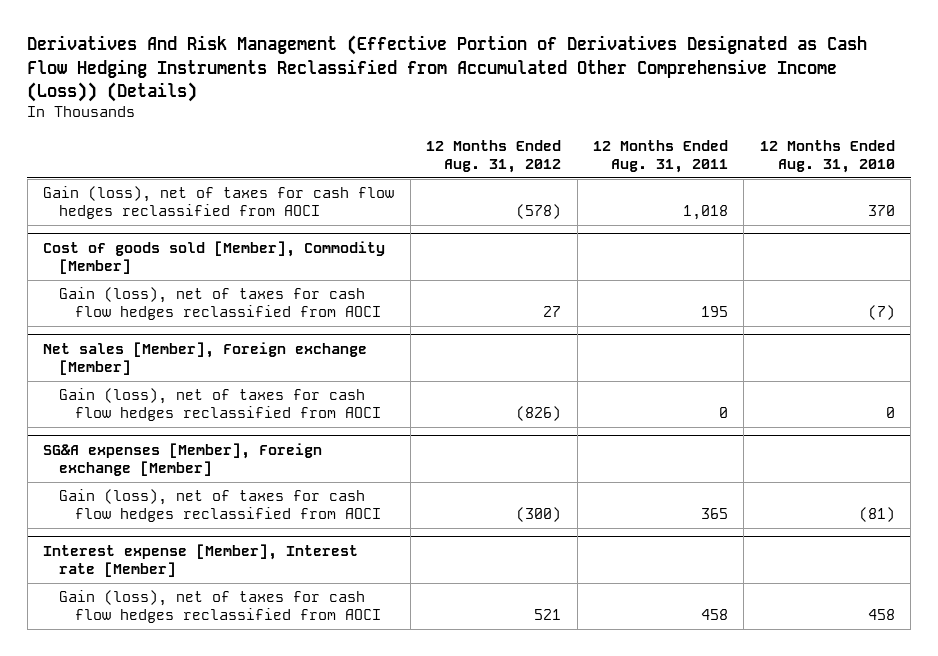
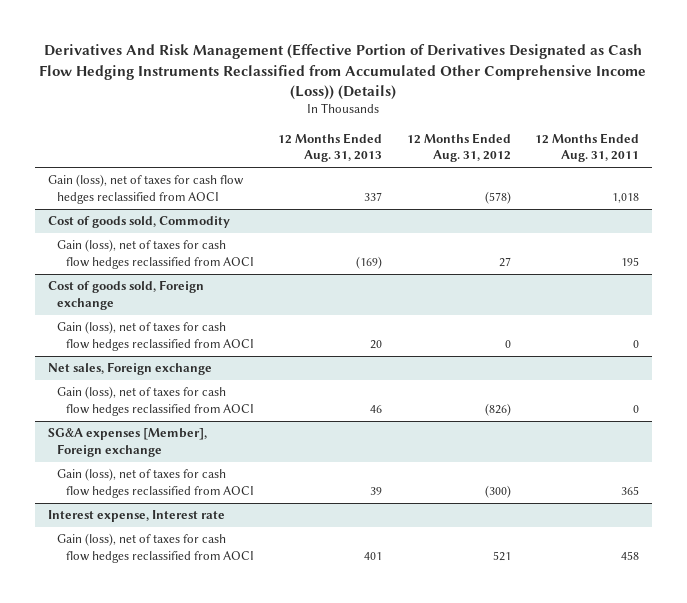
- | 12 Months Ended Aug. 31, 2012 | 12 Months Ended Aug. 31, 2011 | 12 Months Ended Aug. 31, 2010
+ | 12 Months Ended Aug. 31, 2013 | 12 Months Ended Aug. 31, 2012 | 12 Months Ended Aug. 31, 2011
- Cost of goods sold [Member], Commodity [Member]
+ Cost of goods sold, Commodity
- Net sales [Member], Foreign exchange [Member]
+ Cost of goods sold, Foreign exchange
+ Gain (loss), net of taxes for cash flow hedges reclassified from AOCI | 20 | 0 | 0
+ Net sales, Foreign exchange
- SG&A expenses [Member], Foreign exchange [Member]
+ SG&A expenses [Member], Foreign exchange
- Interest expense [Member], Interest rate [Member]
+ Interest expense, Interest rate

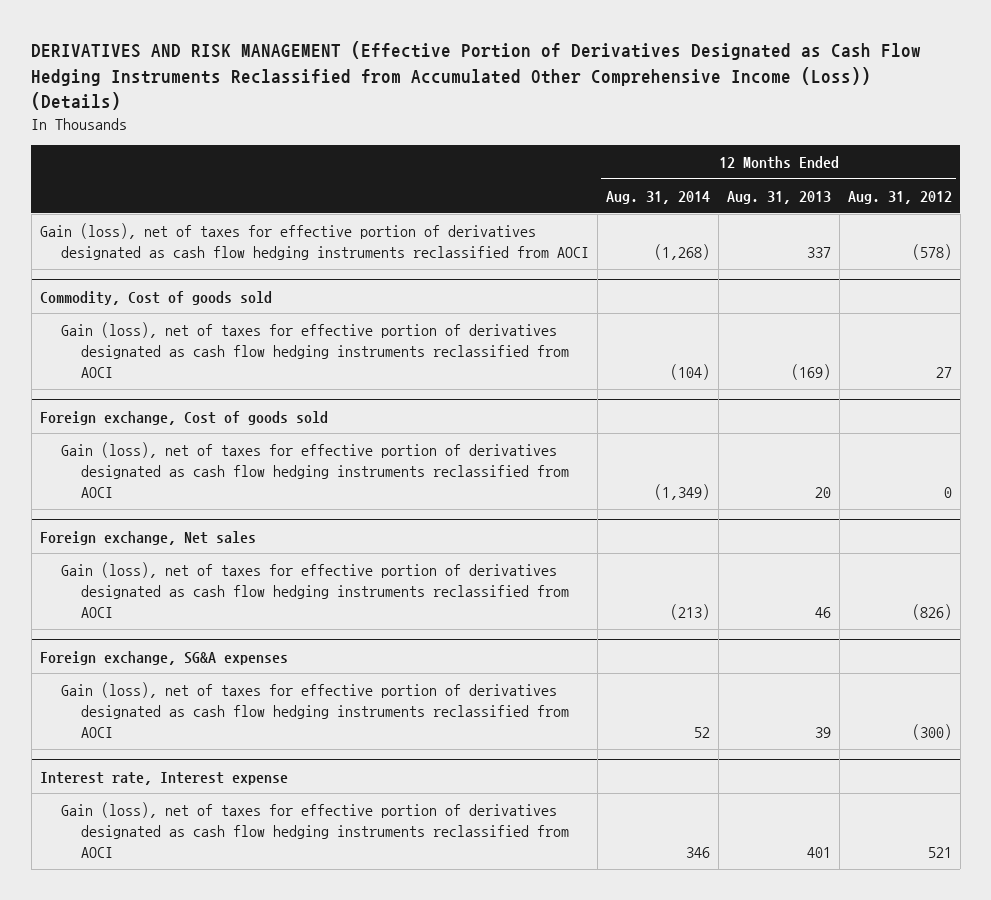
- Derivatives And Risk Management (Effective Portion of Derivatives Designated as Cash Flow Hedging Instruments Reclassified from Accumulated Other Comprehensive Income (Loss)) (Details)
+ DERIVATIVES AND RISK MANAGEMENT (Effective Portion of Derivatives Designated as Cash Flow Hedging Instruments Reclassified from Accumulated Other Comprehensive Income (Loss)) (Details)
- | 12 Months Ended Aug. 31, 2013 | 12 Months Ended Aug. 31, 2012 | 12 Months Ended Aug. 31, 2011
+ | 12 Months Ended Aug. 31, 2014 | 12 Months Ended Aug. 31, 2013 | 12 Months Ended Aug. 31, 2012
- Gain (loss), net of taxes for cash flow hedges reclassified from AOCI | 337 | (578) | 1,018
- Cost of goods sold, Commodity
- Gain (loss), net of taxes for cash flow hedges reclassified from AOCI | (169) | 27 | 195
- Cost of goods sold, Foreign exchange
- Gain (loss), net of taxes for cash flow hedges reclassified from AOCI | 20 | 0 | 0
- Net sales, Foreign exchange
- Gain (loss), net of taxes for cash flow hedges reclassified from AOCI | 46 | (826) | 0
- SG&A expenses [Member], Foreign exchange
- Gain (loss), net of taxes for cash flow hedges reclassified from AOCI | 39 | (300) | 365
- Interest expense, Interest rate
- Gain (loss), net of taxes for cash flow hedges reclassified from AOCI | 401 | 521 | 458
+ Gain (loss), net of taxes for effective portion of derivatives designated as cash flow hedging instruments reclassified from AOCI | (1,268) | 337 | (578)
+ Commodity, Cost of goods sold
+ Gain (loss), net of taxes for effective portion of derivatives designated as cash flow hedging instruments reclassified from AOCI | (104) | (169) | 27
+ Foreign exchange, Cost of goods sold
+ Gain (loss), net of taxes for effective portion of derivatives designated as cash flow hedging instruments reclassified from AOCI | (1,349) | 20 | 0
+ Foreign exchange, Net sales
+ Gain (loss), net of taxes for effective portion of derivatives designated as cash flow hedging instruments reclassified from AOCI | (213) | 46 | (826)
+ Foreign exchange, SG&A expenses
+ Gain (loss), net of taxes for effective portion of derivatives designated as cash flow hedging instruments reclassified from AOCI | 52 | 39 | (300)
+ Interest rate, Interest expense
+ Gain (loss), net of taxes for effective portion of derivatives designated as cash flow hedging instruments reclassified from AOCI | 346 | 401 | 521

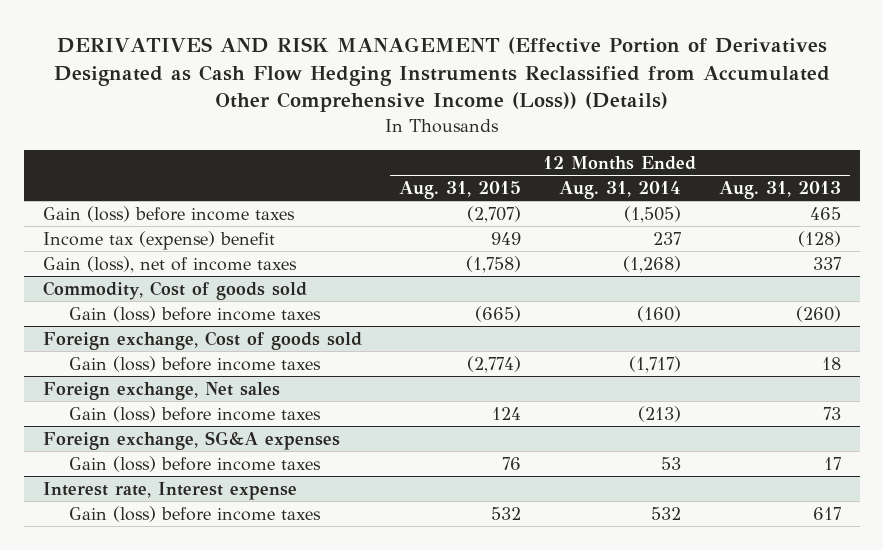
- | 12 Months Ended Aug. 31, 2014 | 12 Months Ended Aug. 31, 2013 | 12 Months Ended Aug. 31, 2012
+ | 12 Months Ended Aug. 31, 2015 | 12 Months Ended Aug. 31, 2014 | 12 Months Ended Aug. 31, 2013
- Gain (loss), net of taxes for effective portion of derivatives designated as cash flow hedging instruments reclassified from AOCI | (1,268) | 337 | (578)
+ Gain (loss) before income taxes | (2,707) | (1,505) | 465
+ Income tax (expense) benefit | 949 | 237 | (128)
+ Gain (loss), net of income taxes | (1,758) | (1,268) | 337
@ Commodity, Cost of goods sold
- Gain (loss), net of taxes for effective portion of derivatives designated as cash flow hedging instruments reclassified from AOCI | (104) | (169) | 27
+ Gain (loss) before income taxes | (665) | (160) | (260)
@ Foreign exchange, Cost of goods sold
- Gain (loss), net of taxes for effective portion of derivatives designated as cash flow hedging instruments reclassified from AOCI | (1,349) | 20 | 0
+ Gain (loss) before income taxes | (2,774) | (1,717) | 18
@ Foreign exchange, Net sales
- Gain (loss), net of taxes for effective portion of derivatives designated as cash flow hedging instruments reclassified from AOCI | (213) | 46 | (826)
+ Gain (loss) before income taxes | 124 | (213) | 73
@ Foreign exchange, SG&A expenses
- Gain (loss), net of taxes for effective portion of derivatives designated as cash flow hedging instruments reclassified from AOCI | 52 | 39 | (300)
+ Gain (loss) before income taxes | 76 | 53 | 17
@ Interest rate, Interest expense
- Gain (loss), net of taxes for effective portion of derivatives designated as cash flow hedging instruments reclassified from AOCI | 346 | 401 | 521
+ Gain (loss) before income taxes | 532 | 532 | 617

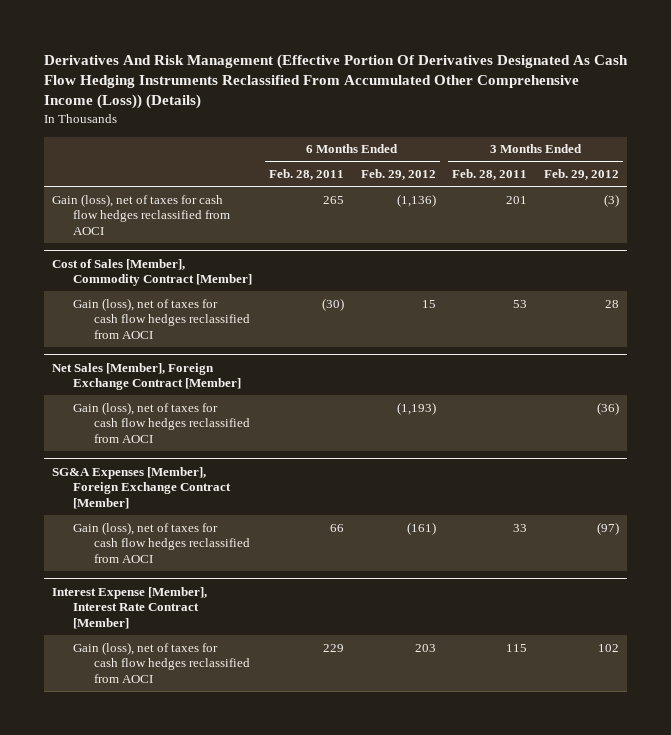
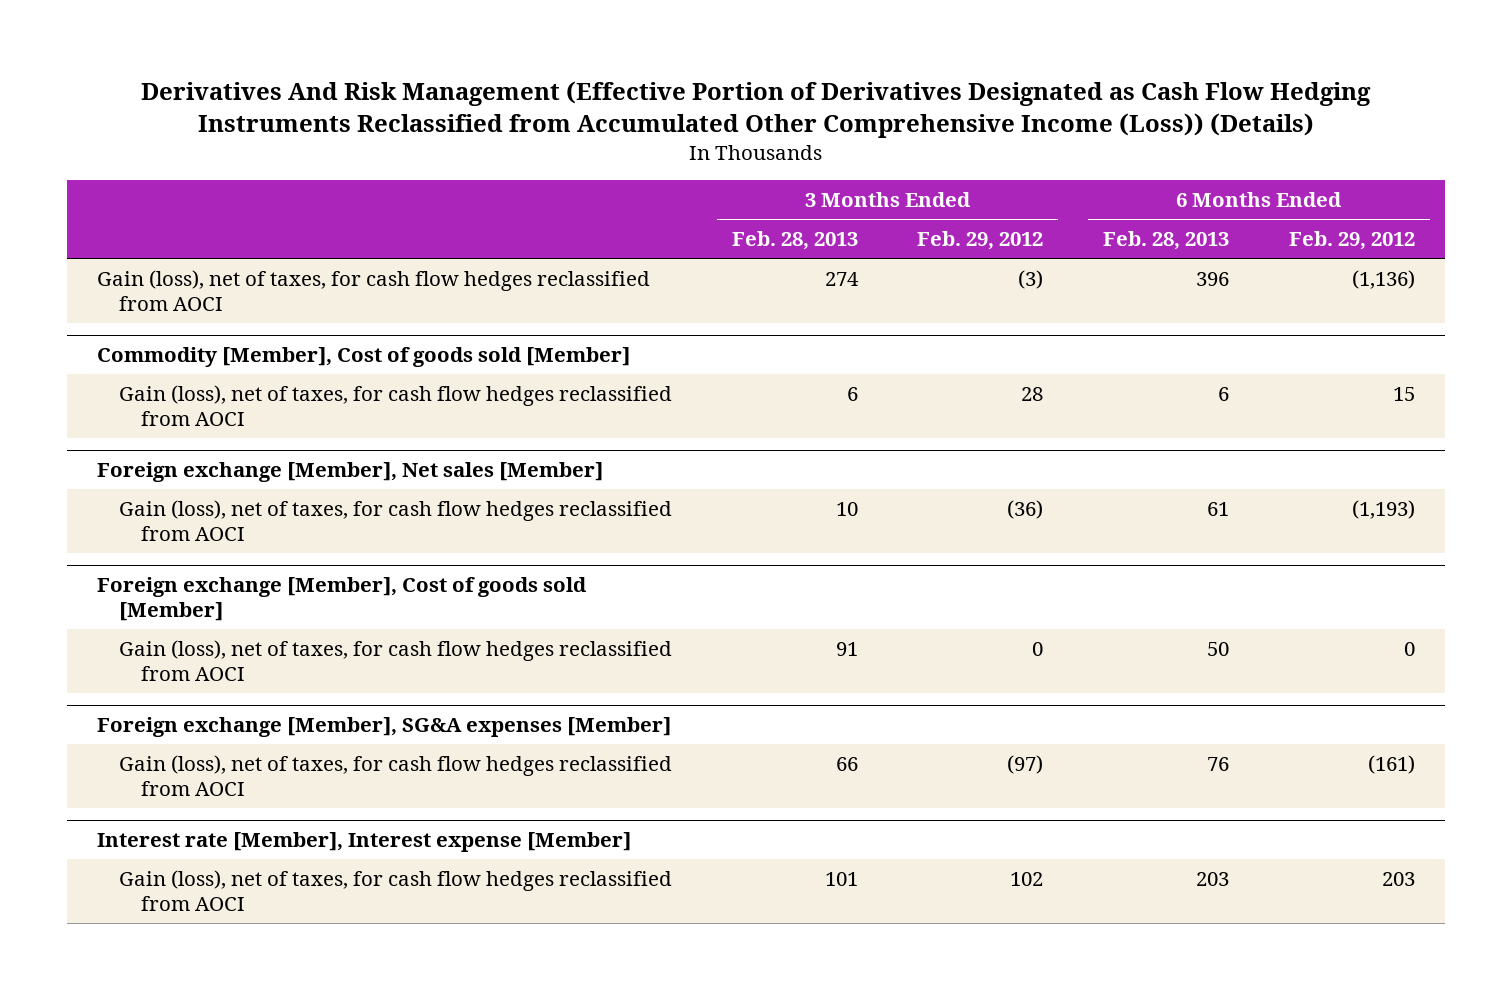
- Derivatives And Risk Management (Effective Portion Of Derivatives Designated As Cash Flow Hedging Instruments Reclassified From Accumulated Other Comprehensive Income (Loss)) (Details)
+ Derivatives And Risk Management (Effective Portion of Derivatives Designated as Cash Flow Hedging Instruments Reclassified from Accumulated Other Comprehensive Income (Loss)) (Details)
- | 6 Months Ended Feb. 28, 2011 | 6 Months Ended Feb. 29, 2012 | 3 Months Ended Feb. 28, 2011 | 3 Months Ended Feb. 29, 2012
+ | 3 Months Ended Feb. 28, 2013 | 3 Months Ended Feb. 29, 2012 | 6 Months Ended Feb. 28, 2013 | 6 Months Ended Feb. 29, 2012
- Gain (loss), net of taxes for cash flow hedges reclassified from AOCI | 265 | (1,136) | 201 | (3)
- Cost of Sales [Member], Commodity Contract [Member]
- Gain (loss), net of taxes for cash flow hedges reclassified from AOCI | (30) | 15 | 53 | 28
- Net Sales [Member], Foreign Exchange Contract [Member]
- Gain (loss), net of taxes for cash flow hedges reclassified from AOCI | | (1,193) | | (36)
- SG&A Expenses [Member], Foreign Exchange Contract [Member]
- Gain (loss), net of taxes for cash flow hedges reclassified from AOCI | 66 | (161) | 33 | (97)
- Interest Expense [Member], Interest Rate Contract [Member]
- Gain (loss), net of taxes for cash flow hedges reclassified from AOCI | 229 | 203 | 115 | 102
+ Gain (loss), net of taxes, for cash flow hedges reclassified from AOCI | 274 | (3) | 396 | (1,136)
+ Commodity [Member], Cost of goods sold [Member]
+ Gain (loss), net of taxes, for cash flow hedges reclassified from AOCI | 6 | 28 | 6 | 15
+ Foreign exchange [Member], Net sales [Member]
+ Gain (loss), net of taxes, for cash flow hedges reclassified from AOCI | 10 | (36) | 61 | (1,193)
+ Foreign exchange [Member], Cost of goods sold [Member]
+ Gain (loss), net of taxes, for cash flow hedges reclassified from AOCI | 91 | 0 | 50 | 0
+ Foreign exchange [Member], SG&A expenses [Member]
+ Gain (loss), net of taxes, for cash flow hedges reclassified from AOCI | 66 | (97) | 76 | (161)
+ Interest rate [Member], Interest expense [Member]
+ Gain (loss), net of taxes, for cash flow hedges reclassified from AOCI | 101 | 102 | 203 | 203

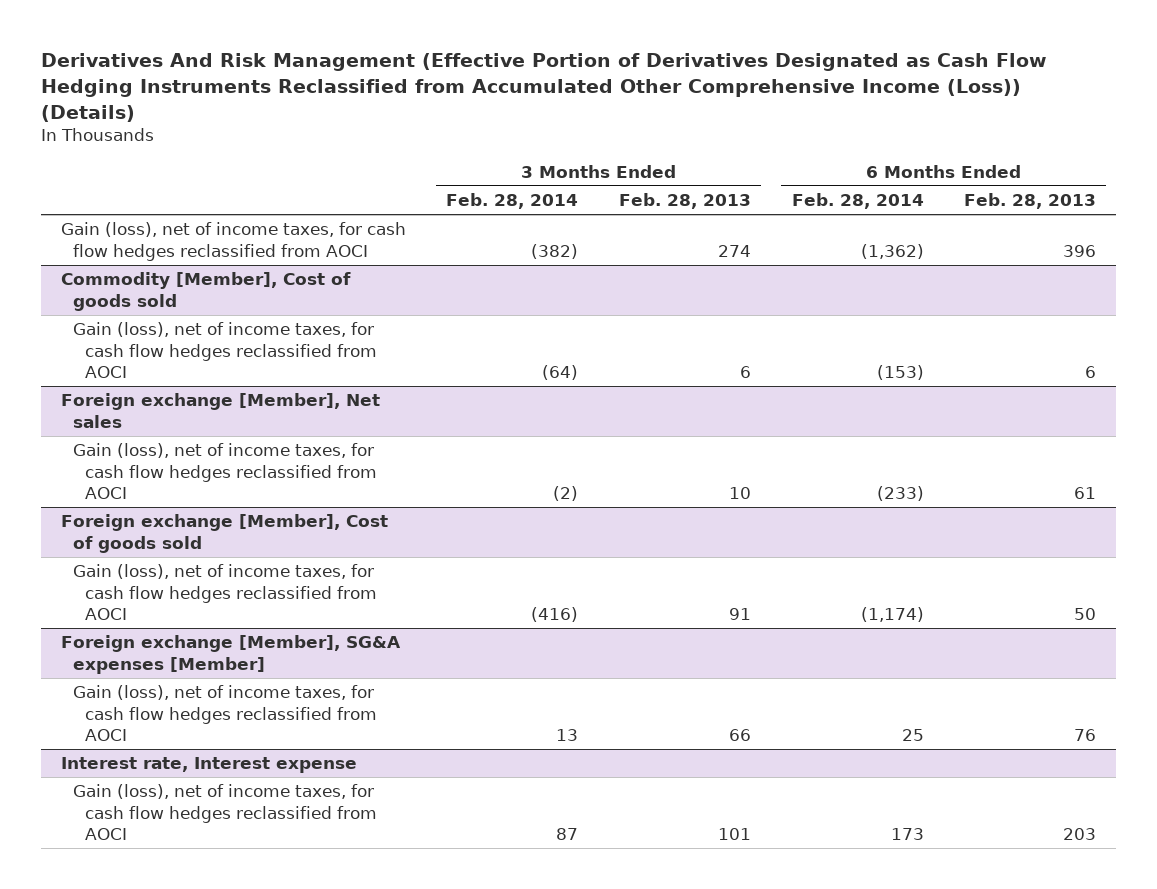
- | 3 Months Ended Feb. 28, 2013 | 3 Months Ended Feb. 29, 2012 | 6 Months Ended Feb. 28, 2013 | 6 Months Ended Feb. 29, 2012
+ | 3 Months Ended Feb. 28, 2014 | 3 Months Ended Feb. 28, 2013 | 6 Months Ended Feb. 28, 2014 | 6 Months Ended Feb. 28, 2013
- Gain (loss), net of taxes, for cash flow hedges reclassified from AOCI | 274 | (3) | 396 | (1,136)
- Commodity [Member], Cost of goods sold [Member]
- Gain (loss), net of taxes, for cash flow hedges reclassified from AOCI | 6 | 28 | 6 | 15
- Foreign exchange [Member], Net sales [Member]
- Gain (loss), net of taxes, for cash flow hedges reclassified from AOCI | 10 | (36) | 61 | (1,193)
- Foreign exchange [Member], Cost of goods sold [Member]
- Gain (loss), net of taxes, for cash flow hedges reclassified from AOCI | 91 | 0 | 50 | 0
+ Gain (loss), net of income taxes, for cash flow hedges reclassified from AOCI | (382) | 274 | (1,362) | 396
+ Commodity [Member], Cost of goods sold
+ Gain (loss), net of income taxes, for cash flow hedges reclassified from AOCI | (64) | 6 | (153) | 6
+ Foreign exchange [Member], Net sales
+ Gain (loss), net of income taxes, for cash flow hedges reclassified from AOCI | (2) | 10 | (233) | 61
+ Foreign exchange [Member], Cost of goods sold
+ Gain (loss), net of income taxes, for cash flow hedges reclassified from AOCI | (416) | 91 | (1,174) | 50
@ Foreign exchange [Member], SG&A expenses [Member]
- Gain (loss), net of taxes, for cash flow hedges reclassified from AOCI | 66 | (97) | 76 | (161)
- Interest rate [Member], Interest expense [Member]
- Gain (loss), net of taxes, for cash flow hedges reclassified from AOCI | 101 | 102 | 203 | 203
@ Foreign exchange [Member], SG&A expenses [Member]
+ Gain (loss), net of income taxes, for cash flow hedges reclassified from AOCI | 13 | 66 | 25 | 76
+ Interest rate, Interest expense
+ Gain (loss), net of income taxes, for cash flow hedges reclassified from AOCI | 87 | 101 | 173 | 203

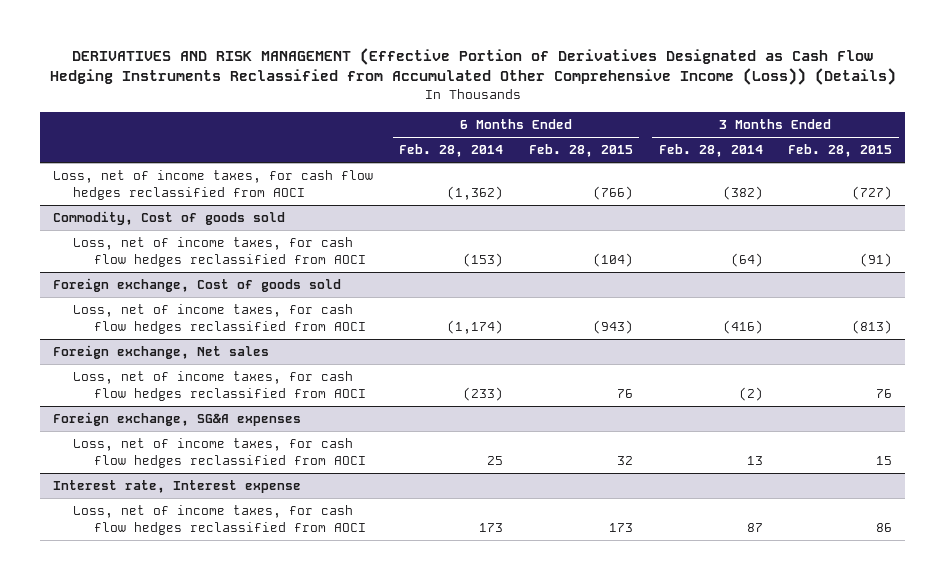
- Derivatives And Risk Management (Effective Portion of Derivatives Designated as Cash Flow Hedging Instruments Reclassified from Accumulated Other Comprehensive Income (Loss)) (Details)
+ DERIVATIVES AND RISK MANAGEMENT (Effective Portion of Derivatives Designated as Cash Flow Hedging Instruments Reclassified from Accumulated Other Comprehensive Income (Loss)) (Details)
- | 3 Months Ended Feb. 28, 2014 | 3 Months Ended Feb. 28, 2013 | 6 Months Ended Feb. 28, 2014 | 6 Months Ended Feb. 28, 2013
+ | 6 Months Ended Feb. 28, 2014 | 6 Months Ended Feb. 28, 2015 | 3 Months Ended Feb. 28, 2014 | 3 Months Ended Feb. 28, 2015
- Gain (loss), net of income taxes, for cash flow hedges reclassified from AOCI | (382) | 274 | (1,362) | 396
- Commodity [Member], Cost of goods sold
- Gain (loss), net of income taxes, for cash flow hedges reclassified from AOCI | (64) | 6 | (153) | 6
- Foreign exchange [Member], Net sales
- Gain (loss), net of income taxes, for cash flow hedges reclassified from AOCI | (2) | 10 | (233) | 61
- Foreign exchange [Member], Cost of goods sold
- Gain (loss), net of income taxes, for cash flow hedges reclassified from AOCI | (416) | 91 | (1,174) | 50
- Foreign exchange [Member], SG&A expenses [Member]
- Gain (loss), net of income taxes, for cash flow hedges reclassified from AOCI | 13 | 66 | 25 | 76
+ Loss, net of income taxes, for cash flow hedges reclassified from AOCI | (1,362) | (766) | (382) | (727)
+ Commodity, Cost of goods sold
+ Loss, net of income taxes, for cash flow hedges reclassified from AOCI | (153) | (104) | (64) | (91)
+ Foreign exchange, Cost of goods sold
+ Loss, net of income taxes, for cash flow hedges reclassified from AOCI | (1,174) | (943) | (416) | (813)
+ Foreign exchange, Net sales
+ Loss, net of income taxes, for cash flow hedges reclassified from AOCI | (233) | 76 | (2) | 76
+ Foreign exchange, SG&A expenses
+ Loss, net of income taxes, for cash flow hedges reclassified from AOCI | 25 | 32 | 13 | 15
@ Interest rate, Interest expense
- Gain (loss), net of income taxes, for cash flow hedges reclassified from AOCI | 87 | 101 | 173 | 203
+ Loss, net of income taxes, for cash flow hedges reclassified from AOCI | 173 | 173 | 87 | 86

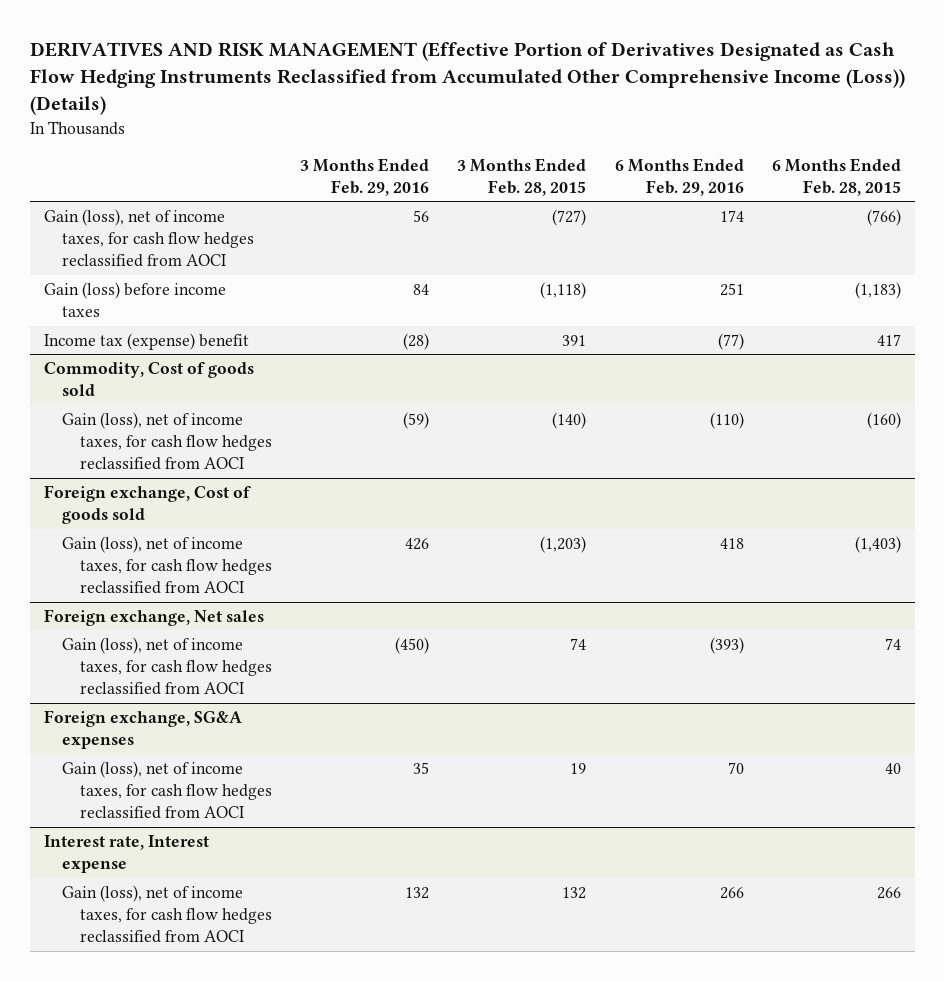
- | 6 Months Ended Feb. 28, 2014 | 6 Months Ended Feb. 28, 2015 | 3 Months Ended Feb. 28, 2014 | 3 Months Ended Feb. 28, 2015
+ | 3 Months Ended Feb. 29, 2016 | 3 Months Ended Feb. 28, 2015 | 6 Months Ended Feb. 29, 2016 | 6 Months Ended Feb. 28, 2015
- Loss, net of income taxes, for cash flow hedges reclassified from AOCI | (1,362) | (766) | (382) | (727)
+ Gain (loss), net of income taxes, for cash flow hedges reclassified from AOCI | 56 | (727) | 174 | (766)
+ Gain (loss) before income taxes | 84 | (1,118) | 251 | (1,183)
+ Income tax (expense) benefit | (28) | 391 | (77) | 417
@ Commodity, Cost of goods sold
- Loss, net of income taxes, for cash flow hedges reclassified from AOCI | (153) | (104) | (64) | (91)
+ Gain (loss), net of income taxes, for cash flow hedges reclassified from AOCI | (59) | (140) | (110) | (160)
@ Foreign exchange, Cost of goods sold
- Loss, net of income taxes, for cash flow hedges reclassified from AOCI | (1,174) | (943) | (416) | (813)
+ Gain (loss), net of income taxes, for cash flow hedges reclassified from AOCI | 426 | (1,203) | 418 | (1,403)
@ Foreign exchange, Net sales
- Loss, net of income taxes, for cash flow hedges reclassified from AOCI | (233) | 76 | (2) | 76
+ Gain (loss), net of income taxes, for cash flow hedges reclassified from AOCI | (450) | 74 | (393) | 74
@ Foreign exchange, SG&A expenses
- Loss, net of income taxes, for cash flow hedges reclassified from AOCI | 25 | 32 | 13 | 15
+ Gain (loss), net of income taxes, for cash flow hedges reclassified from AOCI | 35 | 19 | 70 | 40
@ Interest rate, Interest expense
- Loss, net of income taxes, for cash flow hedges reclassified from AOCI | 173 | 173 | 87 | 86
+ Gain (loss), net of income taxes, for cash flow hedges reclassified from AOCI | 132 | 132 | 266 | 266

